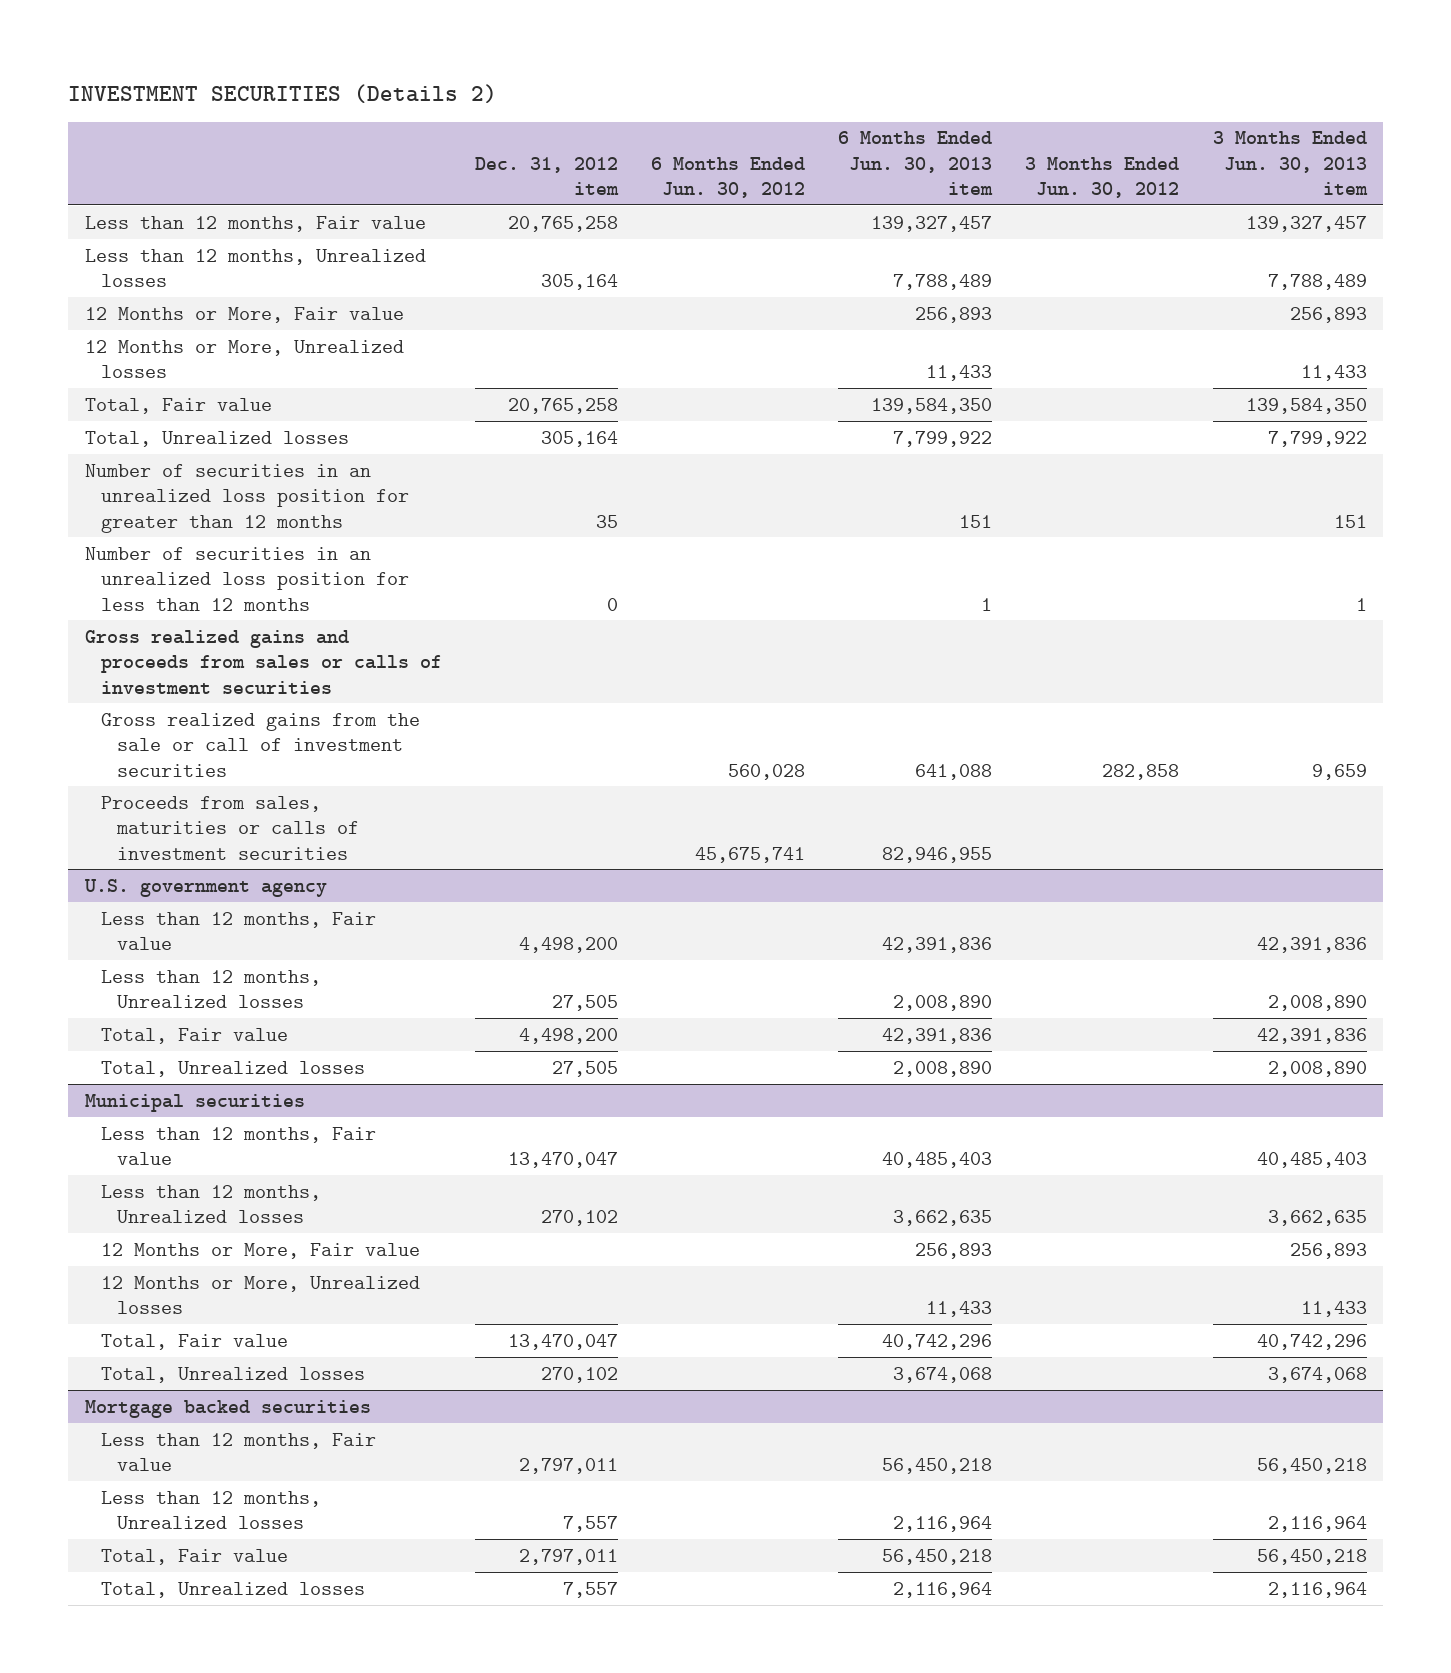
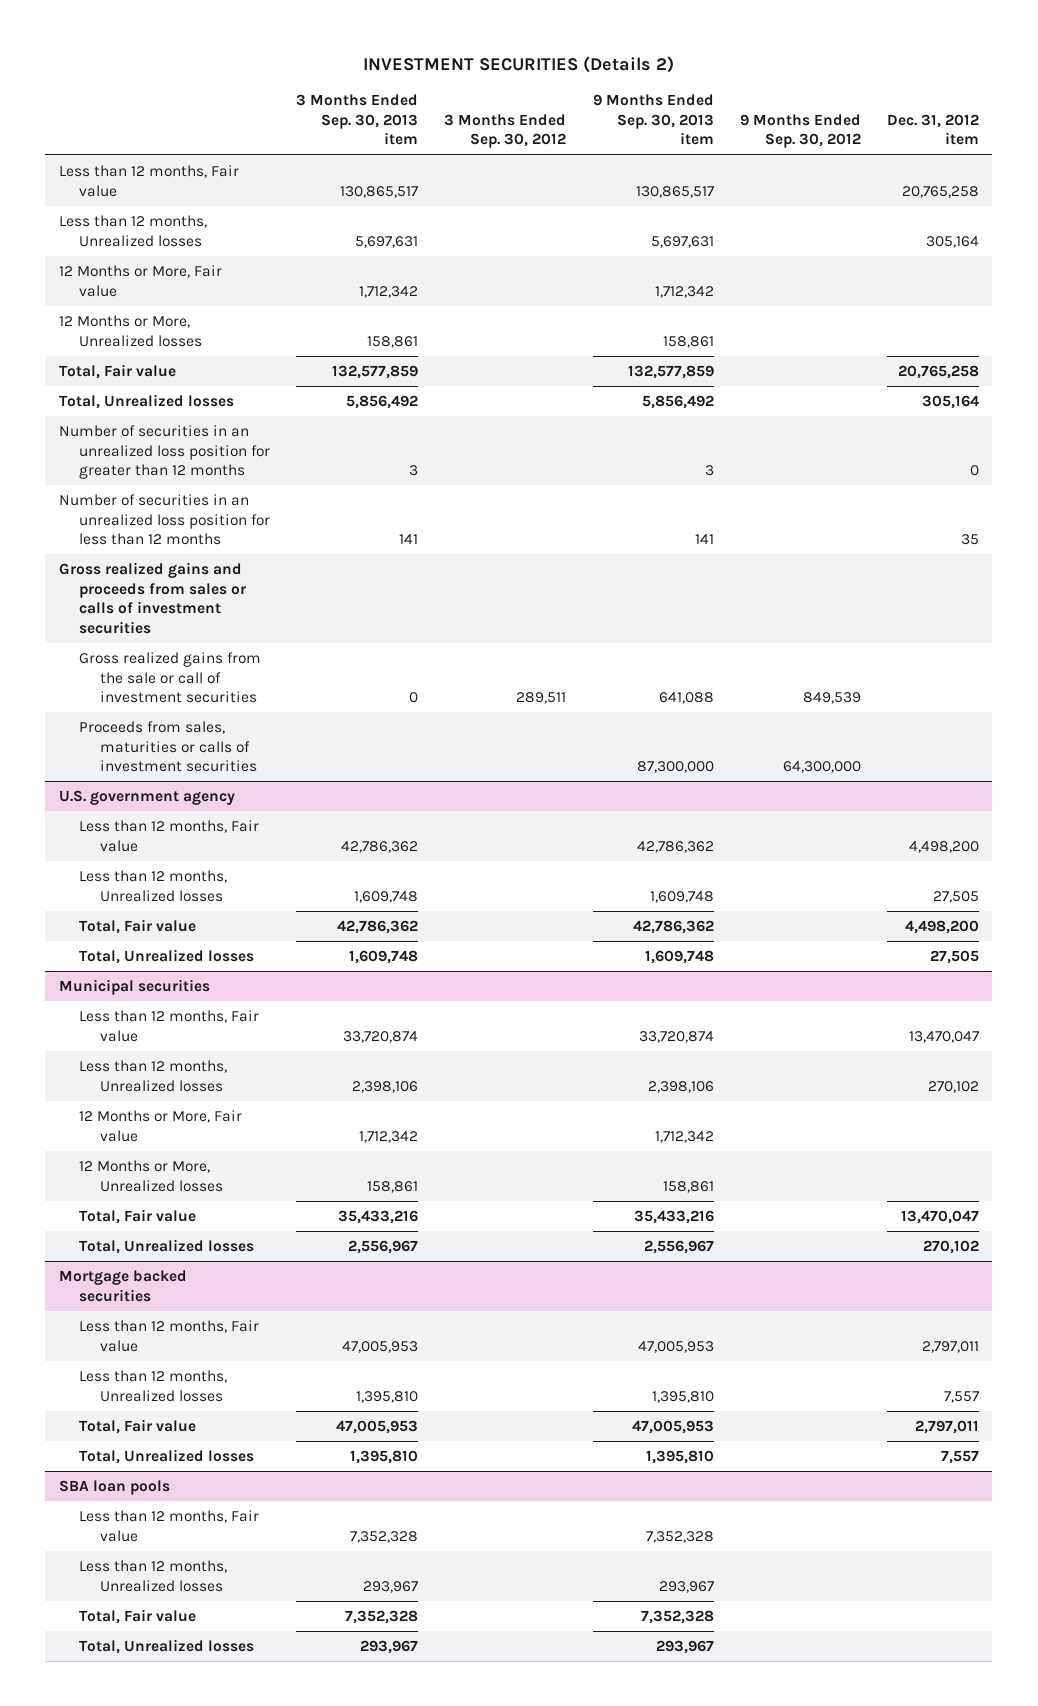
- | Dec. 31, 2012 item | 6 Months Ended Jun. 30, 2012 | 6 Months Ended Jun. 30, 2013 item | 3 Months Ended Jun. 30, 2012 | 3 Months Ended Jun. 30, 2013 item
+ | 3 Months Ended Sep. 30, 2013 item | 3 Months Ended Sep. 30, 2012 | 9 Months Ended Sep. 30, 2013 item | 9 Months Ended Sep. 30, 2012 | Dec. 31, 2012 item
- Number of securities in an unrealized loss position for greater than 12 months | 35 | | 151 | | 151
- Number of securities in an unrealized loss position for less than 12 months | 0 | | 1 | | 1
+ Number of securities in an unrealized loss position for greater than 12 months | 3 | | 3 | | 0
+ Number of securities in an unrealized loss position for less than 12 months | 141 | | 141 | | 35
+ SBA loan pools
+ Less than 12 months, Fair value | 7,352,328 | | 7,352,328 | |
+ Less than 12 months, Unrealized losses | 293,967 | | 293,967 | |
+ Total, Fair value | 7,352,328 | | 7,352,328 | |
+ Total, Unrealized losses | 293,967 | | 293,967 | |

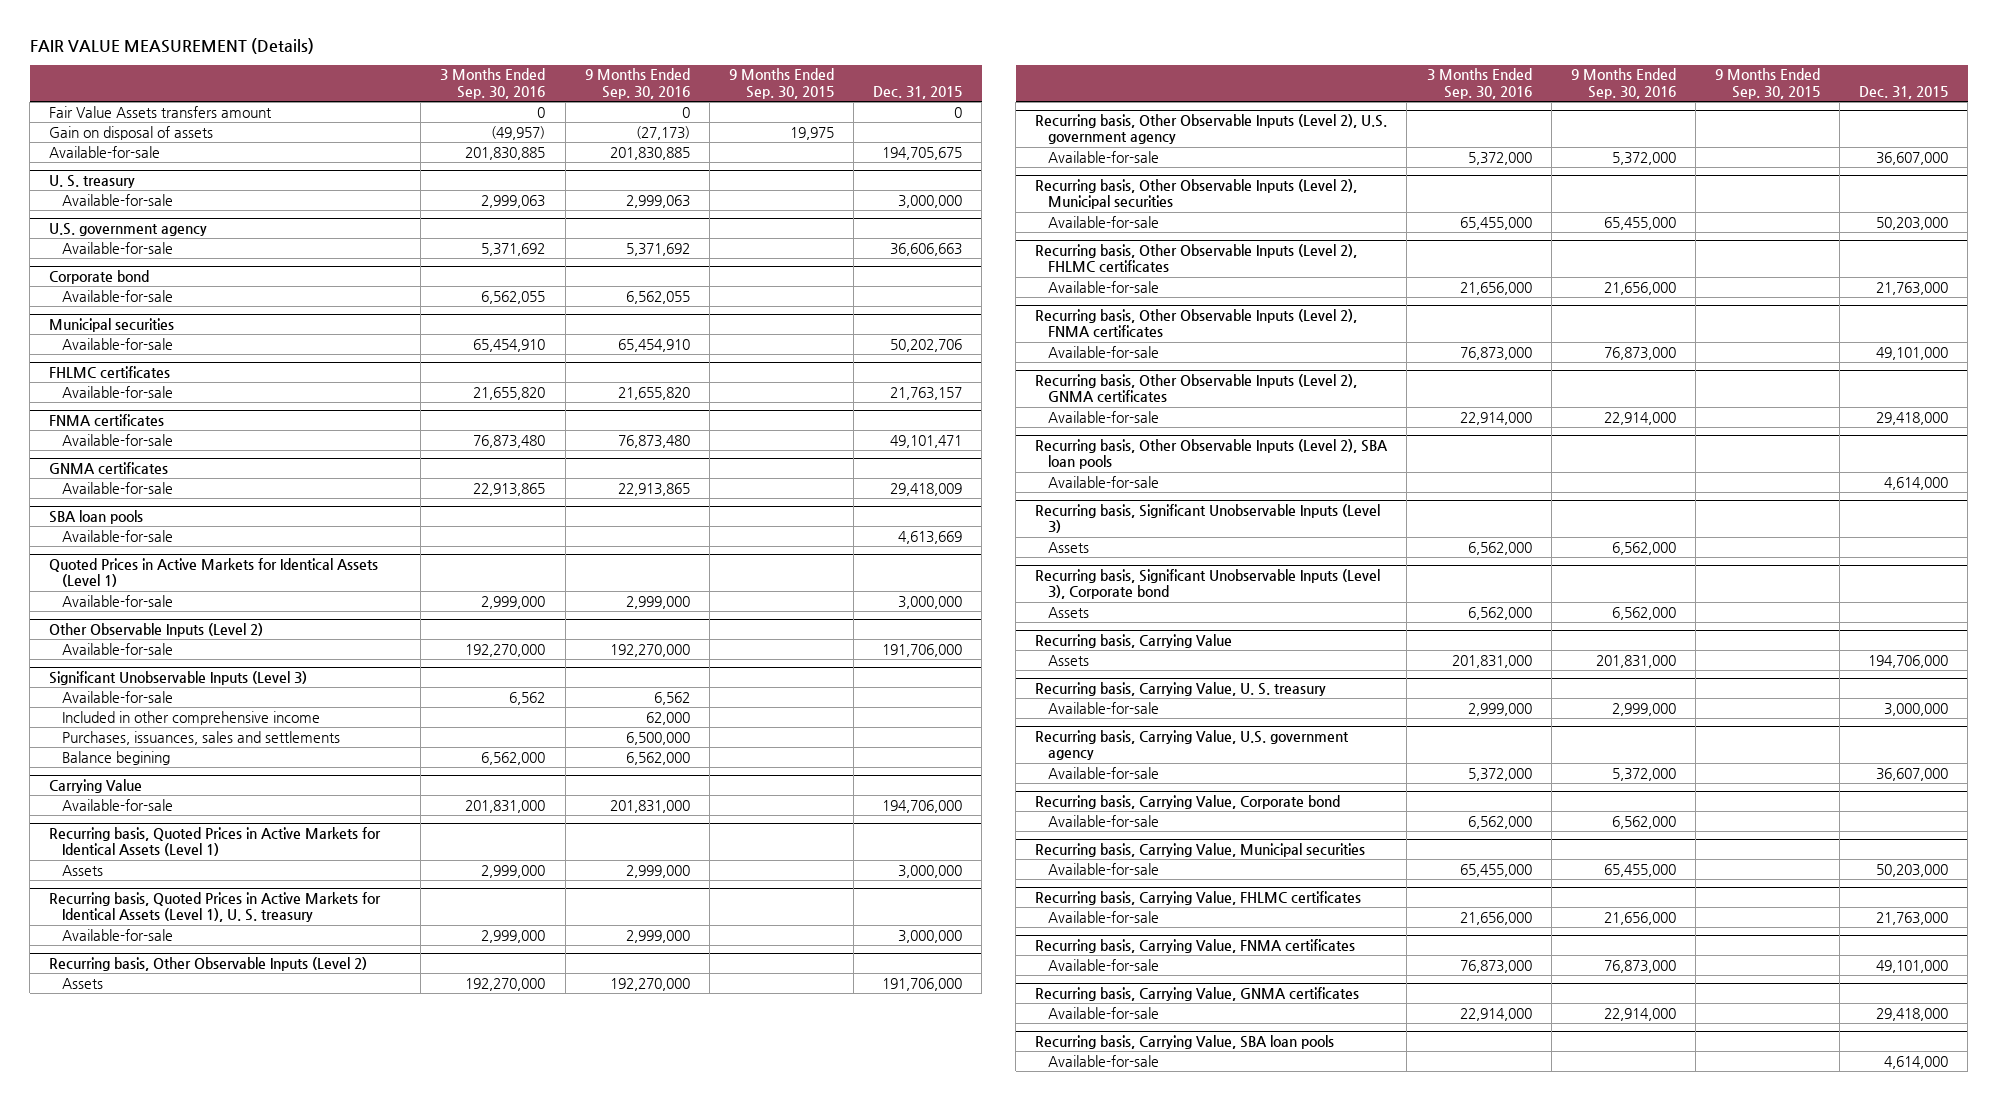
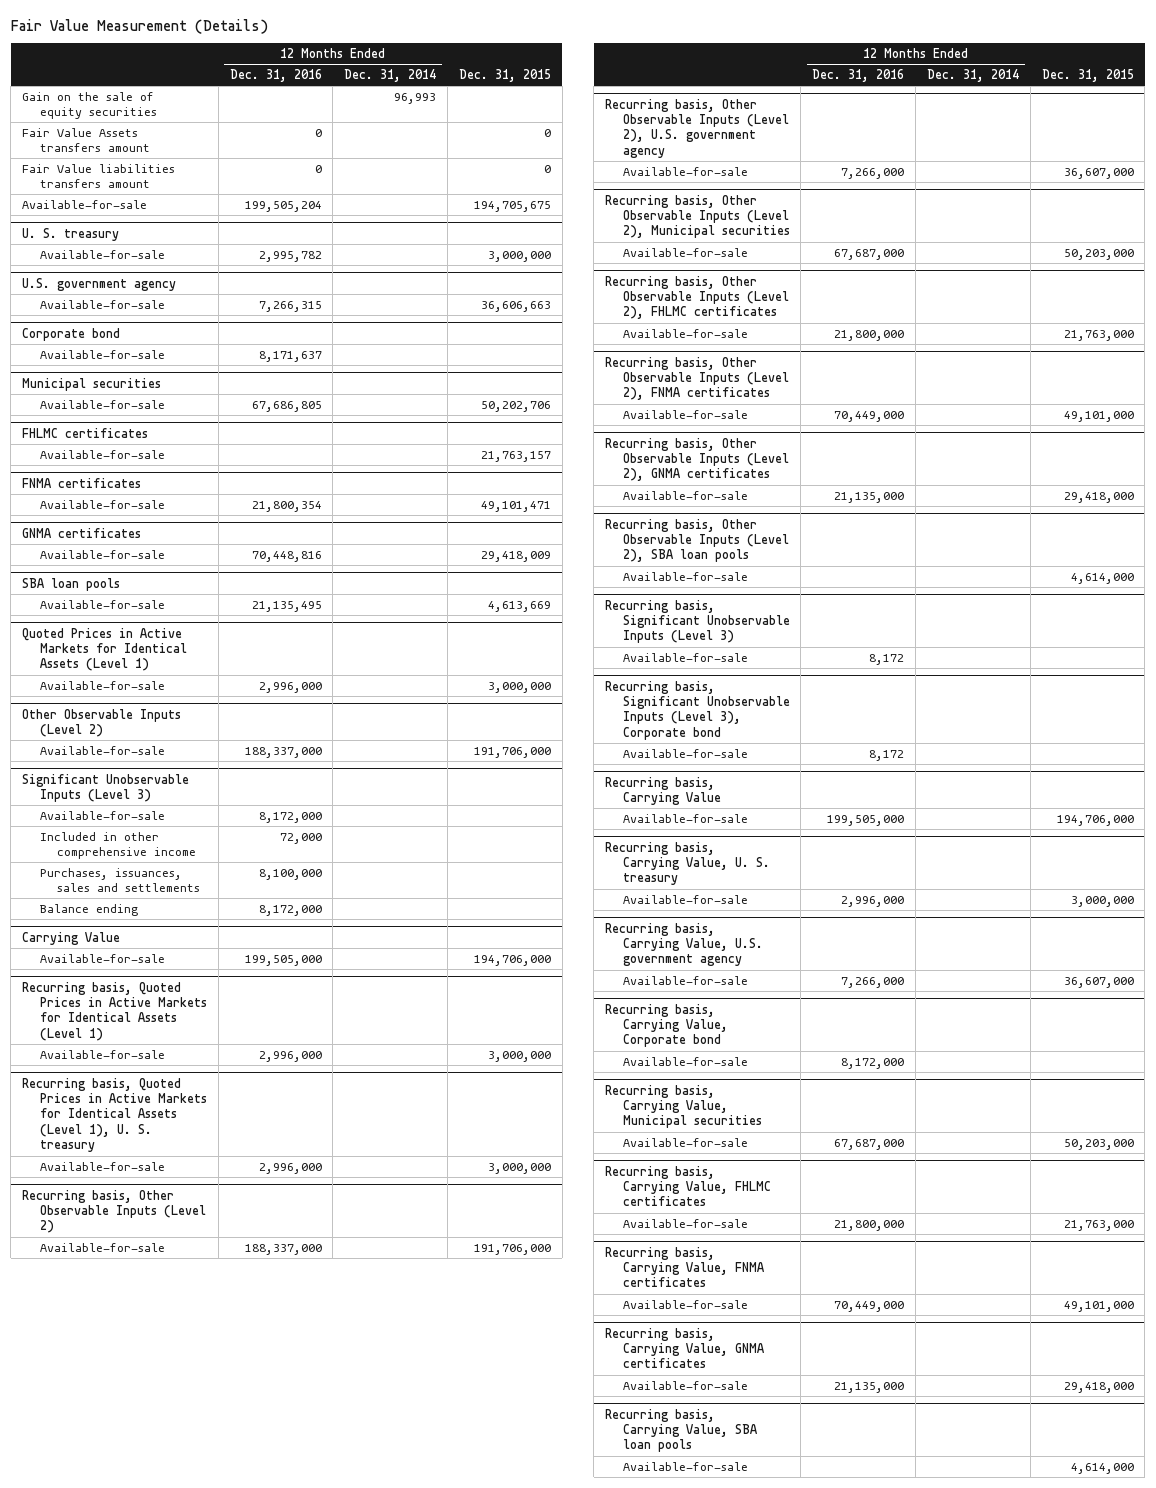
- FAIR VALUE MEASUREMENT (Details)
+ Fair Value Measurement (Details)
- | 3 Months Ended Sep. 30, 2016 | 9 Months Ended Sep. 30, 2016 | 9 Months Ended Sep. 30, 2015 | Dec. 31, 2015
+ | 12 Months Ended Dec. 31, 2016 | 12 Months Ended Dec. 31, 2014 | Dec. 31, 2015
+ Gain on the sale of equity securities | | 96,993 |
- Gain on disposal of assets | (49,957) | (27,173) | 19,975 |
+ Fair Value liabilities transfers amount | 0 | | 0
@ Significant Unobservable Inputs (Level 3)
- Balance begining | 6,562,000 | 6,562,000 | |
+ Balance ending | 8,172,000 | |
@ Recurring basis, Quoted Prices in Active Markets for Identical Assets (Level 1)
- Assets | 2,999,000 | 2,999,000 | | 3,000,000
+ Available-for-sale | 2,996,000 | | 3,000,000
@ Recurring basis, Other Observable Inputs (Level 2)
- Assets | 192,270,000 | 192,270,000 | | 191,706,000
+ Available-for-sale | 188,337,000 | | 191,706,000
@ Recurring basis, Significant Unobservable Inputs (Level 3)
- Assets | 6,562,000 | 6,562,000 | |
+ Available-for-sale | 8,172 | |
@ Recurring basis, Significant Unobservable Inputs (Level 3), Corporate bond
- Assets | 6,562,000 | 6,562,000 | |
+ Available-for-sale | 8,172 | |
@ Recurring basis, Carrying Value
- Assets | 201,831,000 | 201,831,000 | | 194,706,000
+ Available-for-sale | 199,505,000 | | 194,706,000

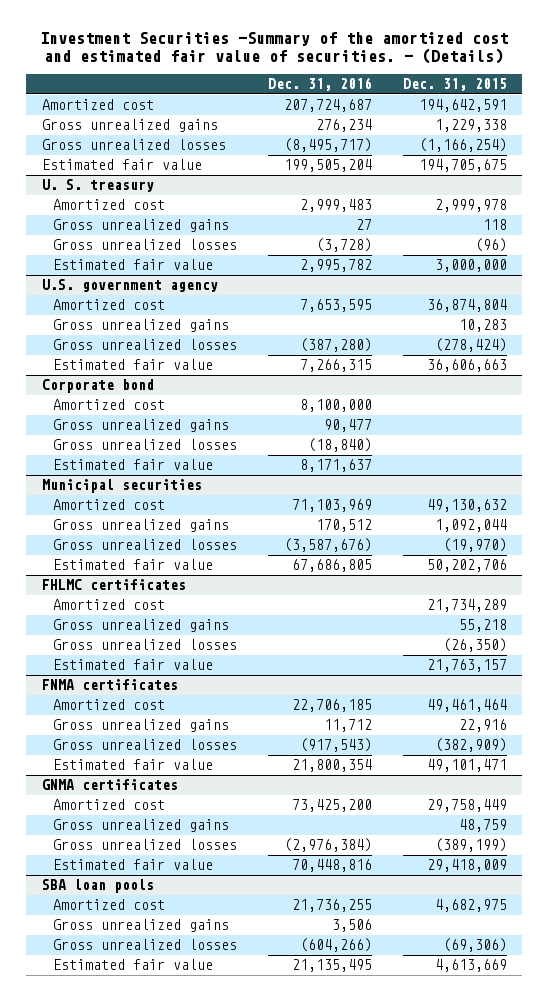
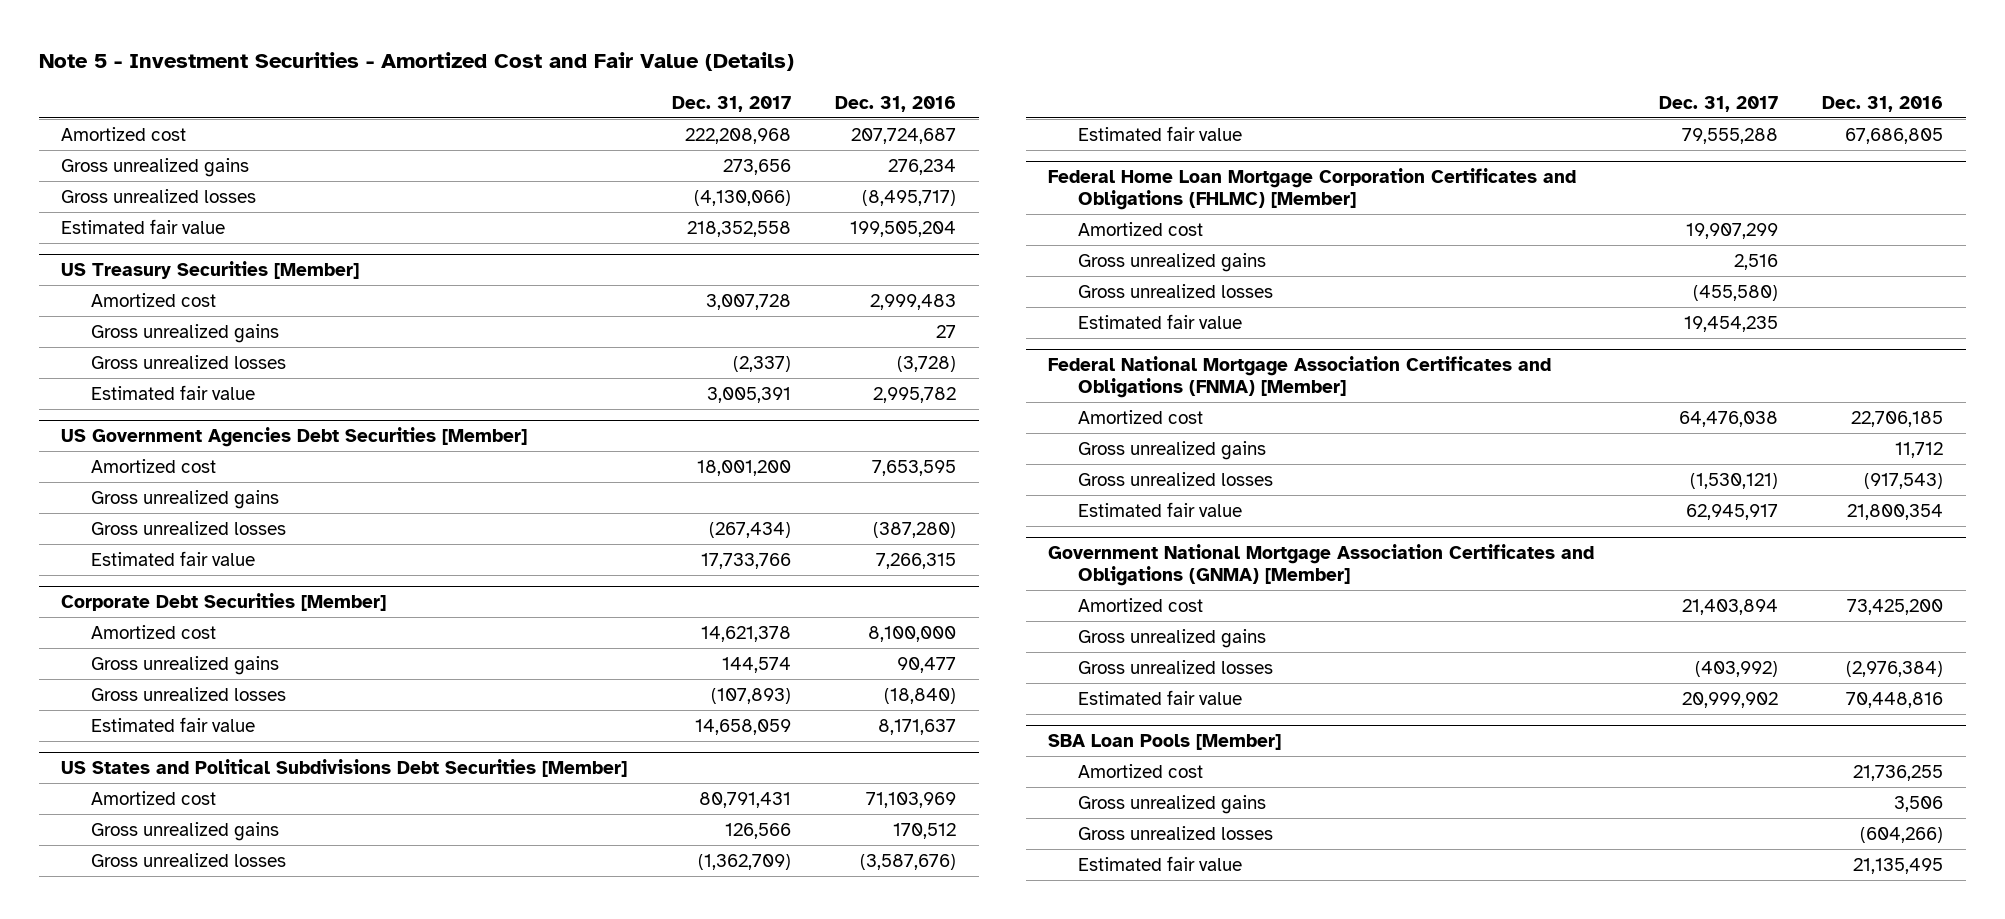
- Investment Securities -Summary of the amortized cost and estimated fair value of securities. - (Details)
+ Note 5 - Investment Securities - Amortized Cost and Fair Value (Details)
- | Dec. 31, 2016 | Dec. 31, 2015
+ | Dec. 31, 2017 | Dec. 31, 2016
- U. S. treasury
+ US Treasury Securities [Member]
- U.S. government agency
+ US Government Agencies Debt Securities [Member]
- Corporate bond
+ Corporate Debt Securities [Member]
- Municipal securities
+ US States and Political Subdivisions Debt Securities [Member]
- FHLMC certificates
+ Federal Home Loan Mortgage Corporation Certificates and Obligations (FHLMC) [Member]
- FNMA certificates
+ Federal National Mortgage Association Certificates and Obligations (FNMA) [Member]
- GNMA certificates
+ Government National Mortgage Association Certificates and Obligations (GNMA) [Member]
- SBA loan pools
+ SBA Loan Pools [Member]

